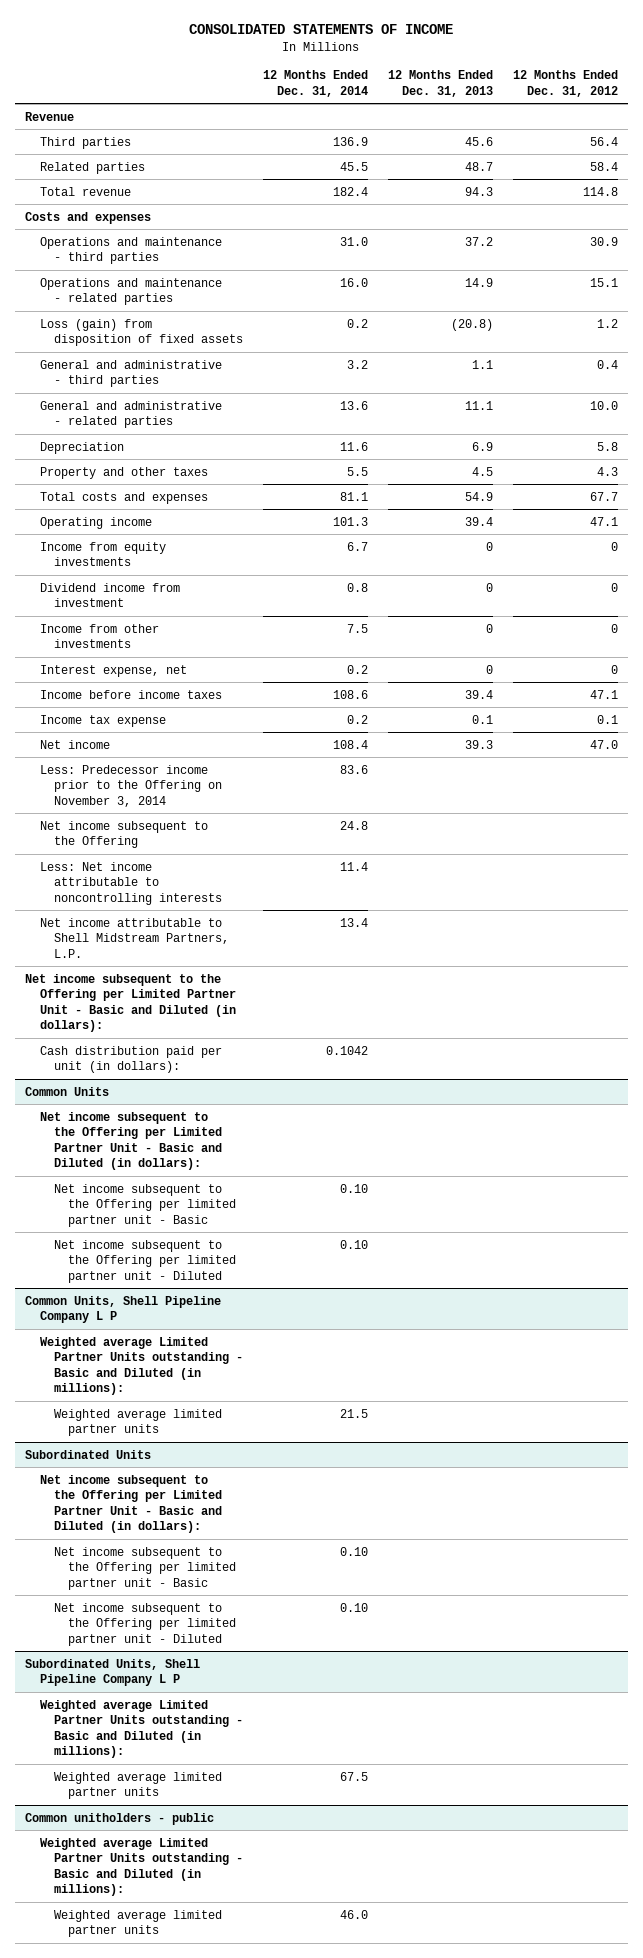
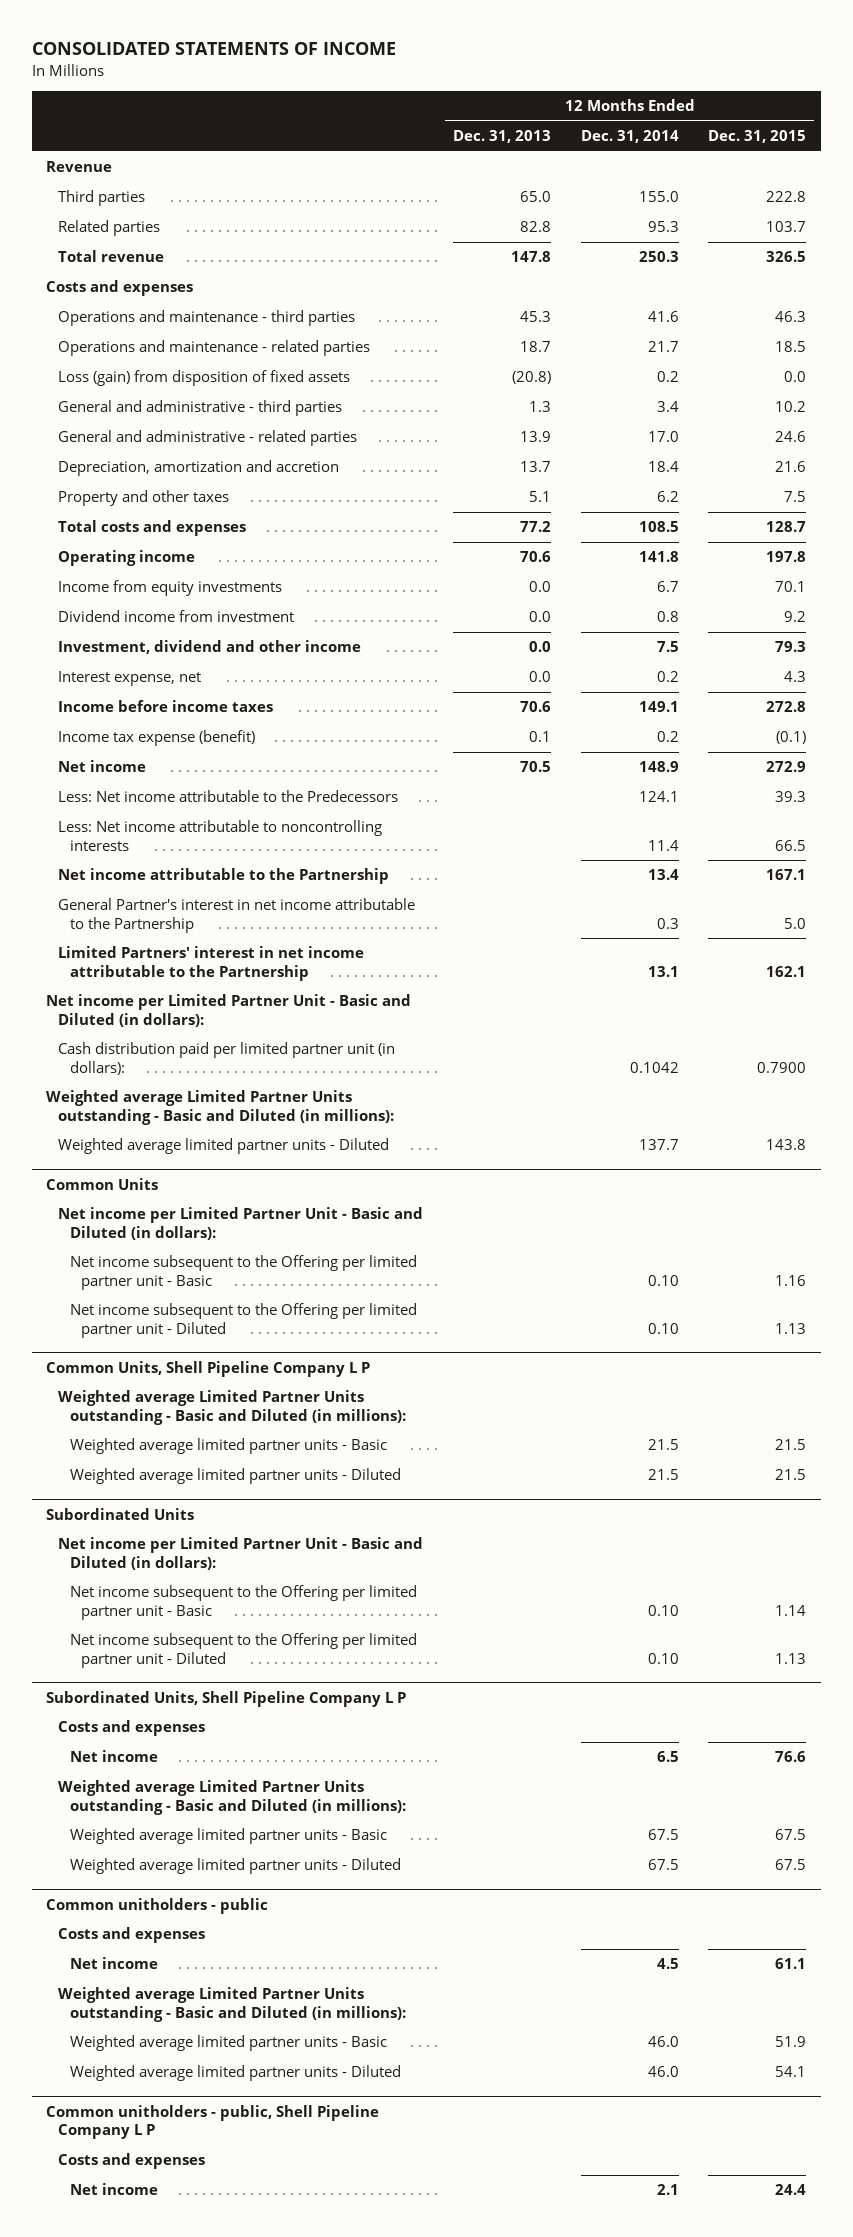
- | 12 Months Ended Dec. 31, 2014 | 12 Months Ended Dec. 31, 2013 | 12 Months Ended Dec. 31, 2012
+ | 12 Months Ended Dec. 31, 2013 | 12 Months Ended Dec. 31, 2014 | 12 Months Ended Dec. 31, 2015
- Third parties | 136.9 | 45.6 | 56.4
- Related parties | 45.5 | 48.7 | 58.4
- Total revenue | 182.4 | 94.3 | 114.8
+ Third parties | 65.0 | 155.0 | 222.8
+ Related parties | 82.8 | 95.3 | 103.7
+ Total revenue | 147.8 | 250.3 | 326.5
- Operations and maintenance - third parties | 31.0 | 37.2 | 30.9
- Operations and maintenance - related parties | 16.0 | 14.9 | 15.1
+ Operations and maintenance - third parties | 45.3 | 41.6 | 46.3
+ Operations and maintenance - related parties | 18.7 | 21.7 | 18.5
- General and administrative - third parties | 3.2 | 1.1 | 0.4
- General and administrative - related parties | 13.6 | 11.1 | 10.0
- Depreciation | 11.6 | 6.9 | 5.8
- Property and other taxes | 5.5 | 4.5 | 4.3
- Total costs and expenses | 81.1 | 54.9 | 67.7
- Operating income | 101.3 | 39.4 | 47.1
- Income from equity investments | 6.7 | 0 | 0
- Dividend income from investment | 0.8 | 0 | 0
- Income from other investments | 7.5 | 0 | 0
- Interest expense, net | 0.2 | 0 | 0
- Income before income taxes | 108.6 | 39.4 | 47.1
- Income tax expense | 0.2 | 0.1 | 0.1
- Net income | 108.4 | 39.3 | 47.0
- Less: Predecessor income prior to the Offering on November 3, 2014 | 83.6 | |
- Net income subsequent to the Offering | 24.8 | |
+ General and administrative - third parties | 1.3 | 3.4 | 10.2
+ General and administrative - related parties | 13.9 | 17.0 | 24.6
+ Depreciation, amortization and accretion | 13.7 | 18.4 | 21.6
+ Property and other taxes | 5.1 | 6.2 | 7.5
+ Total costs and expenses | 77.2 | 108.5 | 128.7
+ Operating income | 70.6 | 141.8 | 197.8
+ Income from equity investments | 0.0 | 6.7 | 70.1
+ Dividend income from investment | 0.0 | 0.8 | 9.2
+ Investment, dividend and other income | 0.0 | 7.5 | 79.3
+ Interest expense, net | 0.0 | 0.2 | 4.3
+ Income before income taxes | 70.6 | 149.1 | 272.8
+ Income tax expense (benefit) | 0.1 | 0.2 | (0.1)
+ Net income | 70.5 | 148.9 | 272.9
+ Less: Net income attributable to the Predecessors | | 124.1 | 39.3
- Net income attributable to Shell Midstream Partners, L.P. | 13.4 | |
- Net income subsequent to the Offering per Limited Partner Unit - Basic and Diluted (in dollars):
- Cash distribution paid per unit (in dollars): | 0.1042 | |
+ Net income attributable to the Partnership | | 13.4 | 167.1
+ General Partner's interest in net income attributable to the Partnership | | 0.3 | 5.0
+ Limited Partners' interest in net income attributable to the Partnership | | 13.1 | 162.1
+ Net income per Limited Partner Unit - Basic and Diluted (in dollars):
+ Cash distribution paid per limited partner unit (in dollars): | | 0.1042 | 0.7900
+ Weighted average Limited Partner Units outstanding - Basic and Diluted (in millions):
+ Weighted average limited partner units - Diluted | | 137.7 | 143.8
@ Common Units
- Net income subsequent to the Offering per Limited Partner Unit - Basic and Diluted (in dollars):
+ Net income per Limited Partner Unit - Basic and Diluted (in dollars):
@ Common Units, Shell Pipeline Company L P
- Weighted average limited partner units | 21.5 | |
+ Weighted average limited partner units - Basic | | 21.5 | 21.5
+ Weighted average limited partner units - Diluted | | 21.5 | 21.5
@ Subordinated Units
- Net income subsequent to the Offering per Limited Partner Unit - Basic and Diluted (in dollars):
+ Net income per Limited Partner Unit - Basic and Diluted (in dollars):
@ Subordinated Units, Shell Pipeline Company L P
+ Costs and expenses
+ Net income | | 6.5 | 76.6
- Weighted average limited partner units | 67.5 | |
+ Weighted average limited partner units - Basic | | 67.5 | 67.5
+ Weighted average limited partner units - Diluted | | 67.5 | 67.5
@ Common unitholders - public
+ Costs and expenses
+ Net income | | 4.5 | 61.1
- Weighted average limited partner units | 46.0 | |
+ Weighted average limited partner units - Basic | | 46.0 | 51.9
+ Weighted average limited partner units - Diluted | | 46.0 | 54.1
+ Common unitholders - public, Shell Pipeline Company L P
+ Costs and expenses
+ Net income | | 2.1 | 24.4

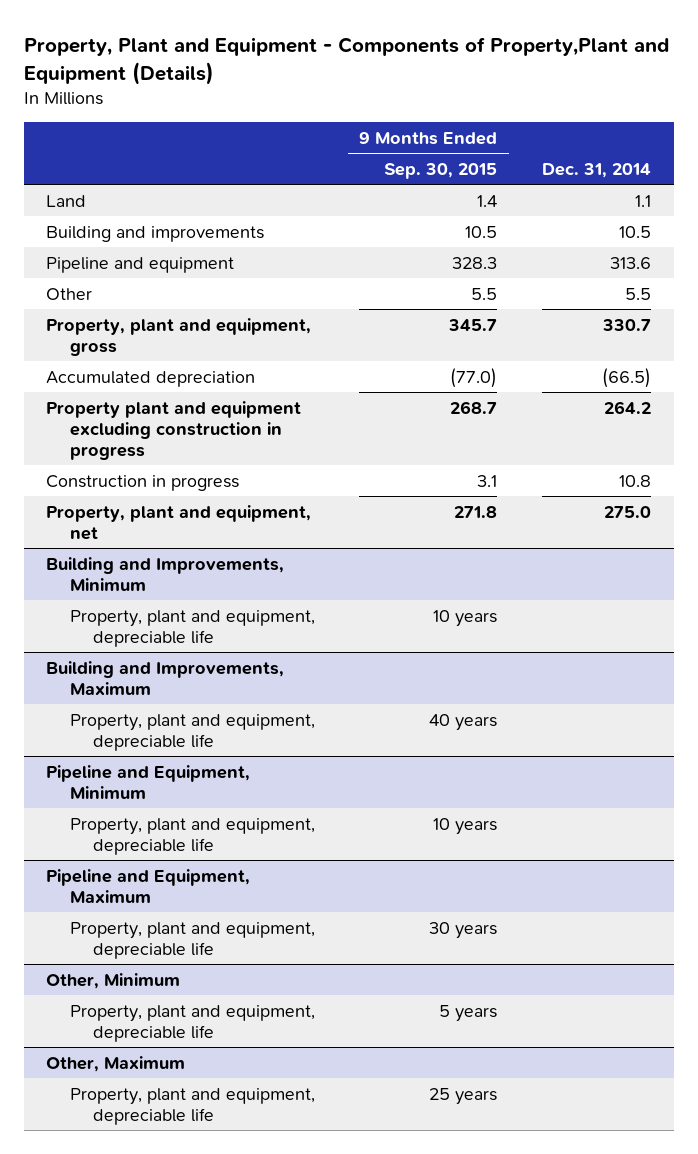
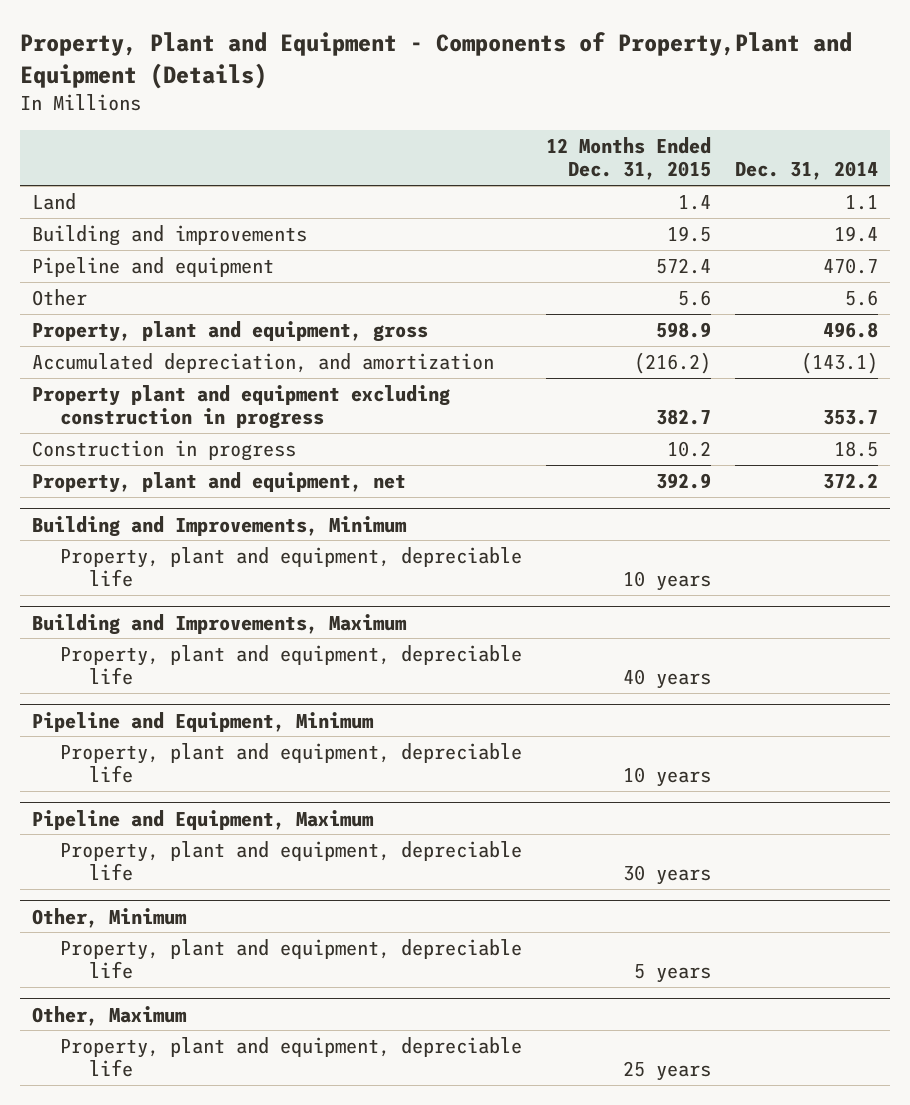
- | 9 Months Ended Sep. 30, 2015 | Dec. 31, 2014
+ | 12 Months Ended Dec. 31, 2015 | Dec. 31, 2014
- Building and improvements | 10.5 | 10.5
- Pipeline and equipment | 328.3 | 313.6
- Other | 5.5 | 5.5
- Property, plant and equipment, gross | 345.7 | 330.7
- Accumulated depreciation | (77.0) | (66.5)
- Property plant and equipment excluding construction in progress | 268.7 | 264.2
- Construction in progress | 3.1 | 10.8
- Property, plant and equipment, net | 271.8 | 275.0
+ Building and improvements | 19.5 | 19.4
+ Pipeline and equipment | 572.4 | 470.7
+ Other | 5.6 | 5.6
+ Property, plant and equipment, gross | 598.9 | 496.8
+ Accumulated depreciation, and amortization | (216.2) | (143.1)
+ Property plant and equipment excluding construction in progress | 382.7 | 353.7
+ Construction in progress | 10.2 | 18.5
+ Property, plant and equipment, net | 392.9 | 372.2

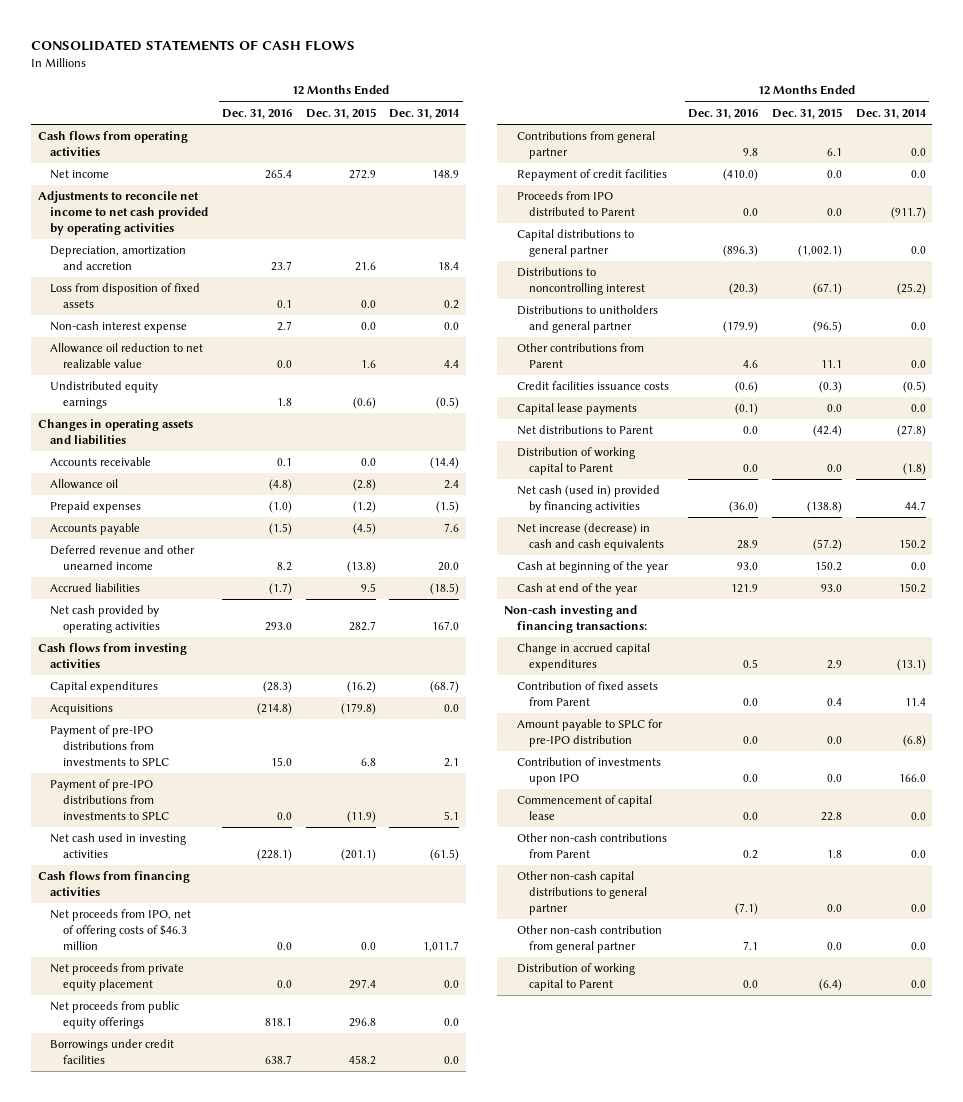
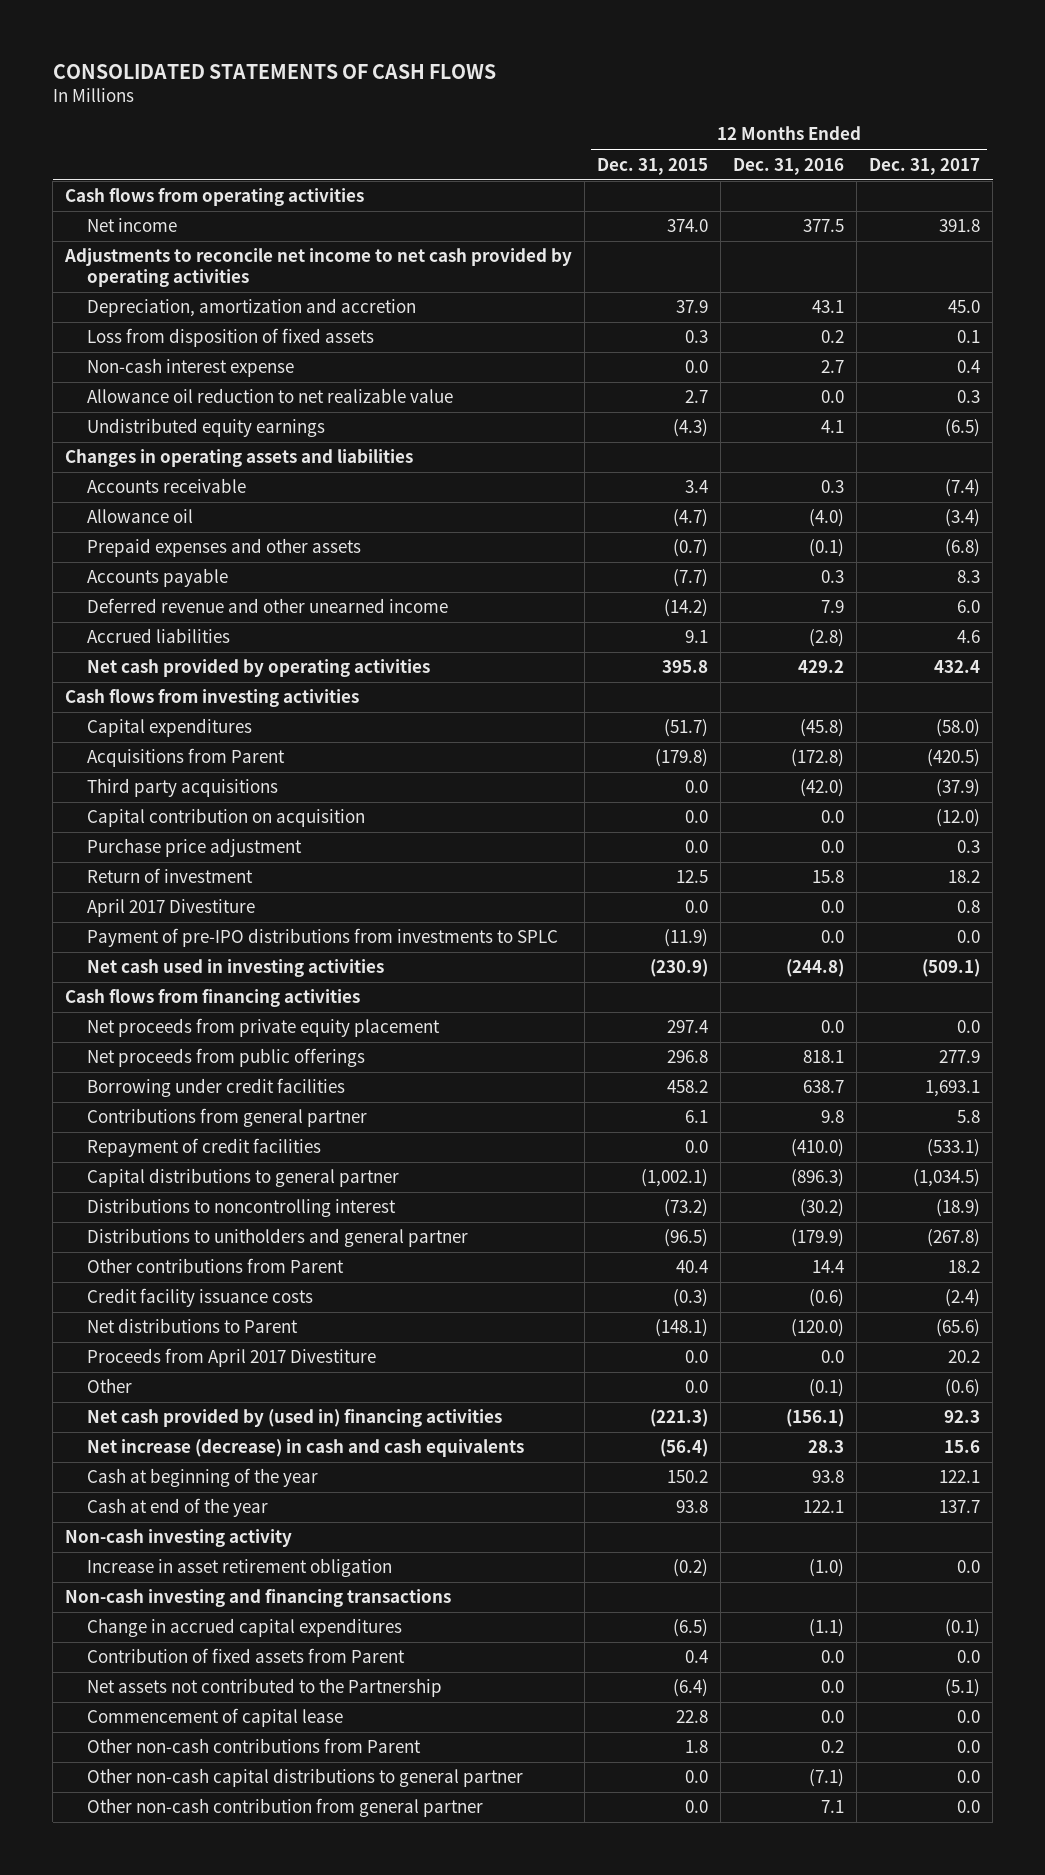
- | 12 Months Ended Dec. 31, 2016 | 12 Months Ended Dec. 31, 2015 | 12 Months Ended Dec. 31, 2014
+ | 12 Months Ended Dec. 31, 2015 | 12 Months Ended Dec. 31, 2016 | 12 Months Ended Dec. 31, 2017
- Net income | 265.4 | 272.9 | 148.9
+ Net income | 374.0 | 377.5 | 391.8
- Depreciation, amortization and accretion | 23.7 | 21.6 | 18.4
- Loss from disposition of fixed assets | 0.1 | 0.0 | 0.2
+ Depreciation, amortization and accretion | 37.9 | 43.1 | 45.0
+ Loss from disposition of fixed assets | 0.3 | 0.2 | 0.1
- Allowance oil reduction to net realizable value | 0.0 | 1.6 | 4.4
- Undistributed equity earnings | 1.8 | (0.6) | (0.5)
+ Allowance oil reduction to net realizable value | 2.7 | 0.0 | 0.3
+ Undistributed equity earnings | (4.3) | 4.1 | (6.5)
- Accounts receivable | 0.1 | 0.0 | (14.4)
- Allowance oil | (4.8) | (2.8) | 2.4
- Prepaid expenses | (1.0) | (1.2) | (1.5)
- Accounts payable | (1.5) | (4.5) | 7.6
- Deferred revenue and other unearned income | 8.2 | (13.8) | 20.0
- Accrued liabilities | (1.7) | 9.5 | (18.5)
- Net cash provided by operating activities | 293.0 | 282.7 | 167.0
+ Accounts receivable | 3.4 | 0.3 | (7.4)
+ Allowance oil | (4.7) | (4.0) | (3.4)
+ Prepaid expenses and other assets | (0.7) | (0.1) | (6.8)
+ Accounts payable | (7.7) | 0.3 | 8.3
+ Deferred revenue and other unearned income | (14.2) | 7.9 | 6.0
+ Accrued liabilities | 9.1 | (2.8) | 4.6
+ Net cash provided by operating activities | 395.8 | 429.2 | 432.4
- Capital expenditures | (28.3) | (16.2) | (68.7)
- Acquisitions | (214.8) | (179.8) | 0.0
- Payment of pre-IPO distributions from investments to SPLC | 15.0 | 6.8 | 2.1
+ Capital expenditures | (51.7) | (45.8) | (58.0)
+ Acquisitions from Parent | (179.8) | (172.8) | (420.5)
+ Third party acquisitions | 0.0 | (42.0) | (37.9)
+ Capital contribution on acquisition | 0.0 | 0.0 | (12.0)
+ Purchase price adjustment | 0.0 | 0.0 | 0.3
+ Return of investment | 12.5 | 15.8 | 18.2
+ April 2017 Divestiture | 0.0 | 0.0 | 0.8
- Net cash used in investing activities | (228.1) | (201.1) | (61.5)
+ Net cash used in investing activities | (230.9) | (244.8) | (509.1)
- Net proceeds from IPO, net of offering costs of $46.3 million | 0.0 | 0.0 | 1,011.7
- Net proceeds from public equity offerings | 818.1 | 296.8 | 0.0
- Borrowings under credit facilities | 638.7 | 458.2 | 0.0
+ Net proceeds from public offerings | 296.8 | 818.1 | 277.9
+ Borrowing under credit facilities | 458.2 | 638.7 | 1,693.1
- Proceeds from IPO distributed to Parent | 0.0 | 0.0 | (911.7)
- Distributions to noncontrolling interest | (20.3) | (67.1) | (25.2)
+ Distributions to noncontrolling interest | (73.2) | (30.2) | (18.9)
- Other contributions from Parent | 4.6 | 11.1 | 0.0
- Credit facilities issuance costs | (0.6) | (0.3) | (0.5)
- Capital lease payments | (0.1) | 0.0 | 0.0
- Net distributions to Parent | 0.0 | (42.4) | (27.8)
- Distribution of working capital to Parent | 0.0 | 0.0 | (1.8)
- Net cash (used in) provided by financing activities | (36.0) | (138.8) | 44.7
- Net increase (decrease) in cash and cash equivalents | 28.9 | (57.2) | 150.2
- Cash at beginning of the year | 93.0 | 150.2 | 0.0
- Cash at end of the year | 121.9 | 93.0 | 150.2
- Non-cash investing and financing transactions:
- Change in accrued capital expenditures | 0.5 | 2.9 | (13.1)
+ Other contributions from Parent | 40.4 | 14.4 | 18.2
+ Credit facility issuance costs | (0.3) | (0.6) | (2.4)
+ Net distributions to Parent | (148.1) | (120.0) | (65.6)
+ Proceeds from April 2017 Divestiture | 0.0 | 0.0 | 20.2
+ Other | 0.0 | (0.1) | (0.6)
+ Net cash provided by (used in) financing activities | (221.3) | (156.1) | 92.3
+ Net increase (decrease) in cash and cash equivalents | (56.4) | 28.3 | 15.6
+ Cash at beginning of the year | 150.2 | 93.8 | 122.1
+ Cash at end of the year | 93.8 | 122.1 | 137.7
+ Non-cash investing activity
+ Increase in asset retirement obligation | (0.2) | (1.0) | 0.0
+ Non-cash investing and financing transactions
+ Change in accrued capital expenditures | (6.5) | (1.1) | (0.1)
- Amount payable to SPLC for pre-IPO distribution | 0.0 | 0.0 | (6.8)
- Contribution of investments upon IPO | 0.0 | 0.0 | 166.0
+ Net assets not contributed to the Partnership | (6.4) | 0.0 | (5.1)
- Distribution of working capital to Parent | 0.0 | (6.4) | 0.0

